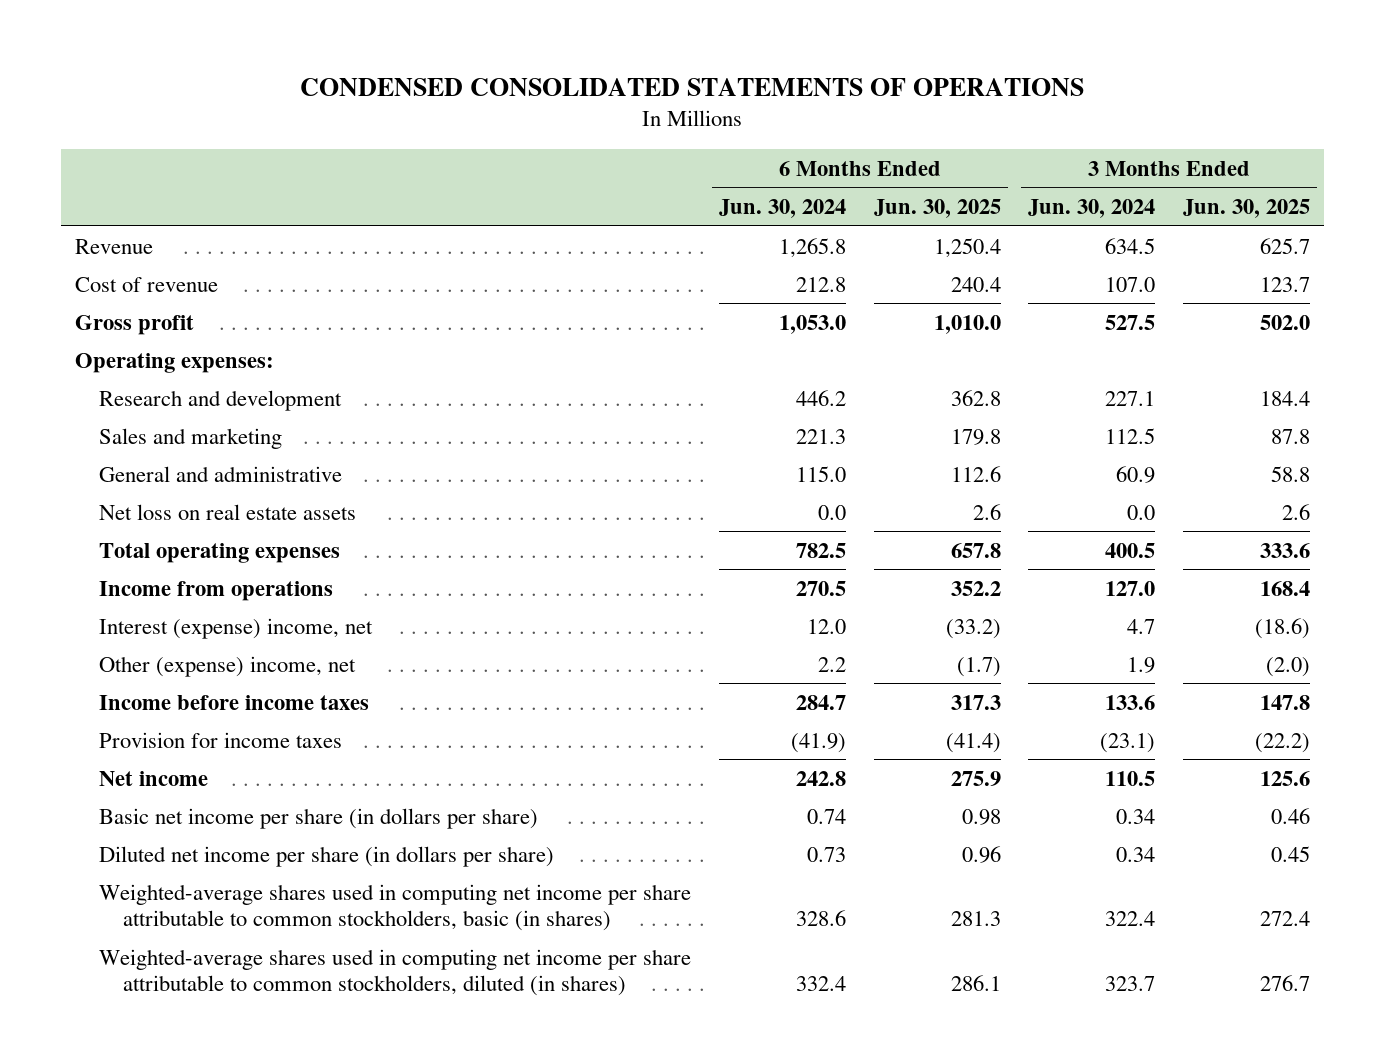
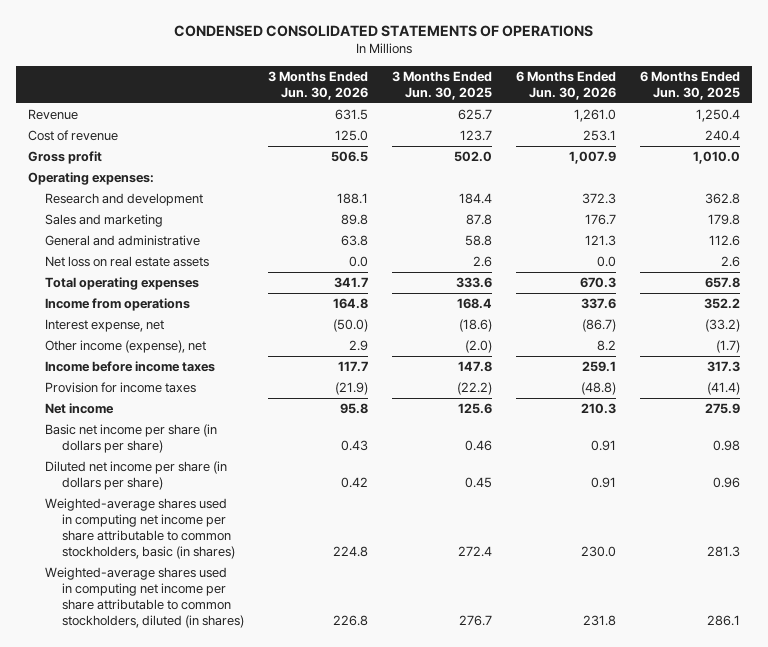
- | 6 Months Ended Jun. 30, 2024 | 6 Months Ended Jun. 30, 2025 | 3 Months Ended Jun. 30, 2024 | 3 Months Ended Jun. 30, 2025
+ | 3 Months Ended Jun. 30, 2026 | 3 Months Ended Jun. 30, 2025 | 6 Months Ended Jun. 30, 2026 | 6 Months Ended Jun. 30, 2025
- Interest (expense) income, net | 12.0 | (33.2) | 4.7 | (18.6)
- Other (expense) income, net | 2.2 | (1.7) | 1.9 | (2.0)
+ Interest expense, net | (50.0) | (18.6) | (86.7) | (33.2)
+ Other income (expense), net | 2.9 | (2.0) | 8.2 | (1.7)

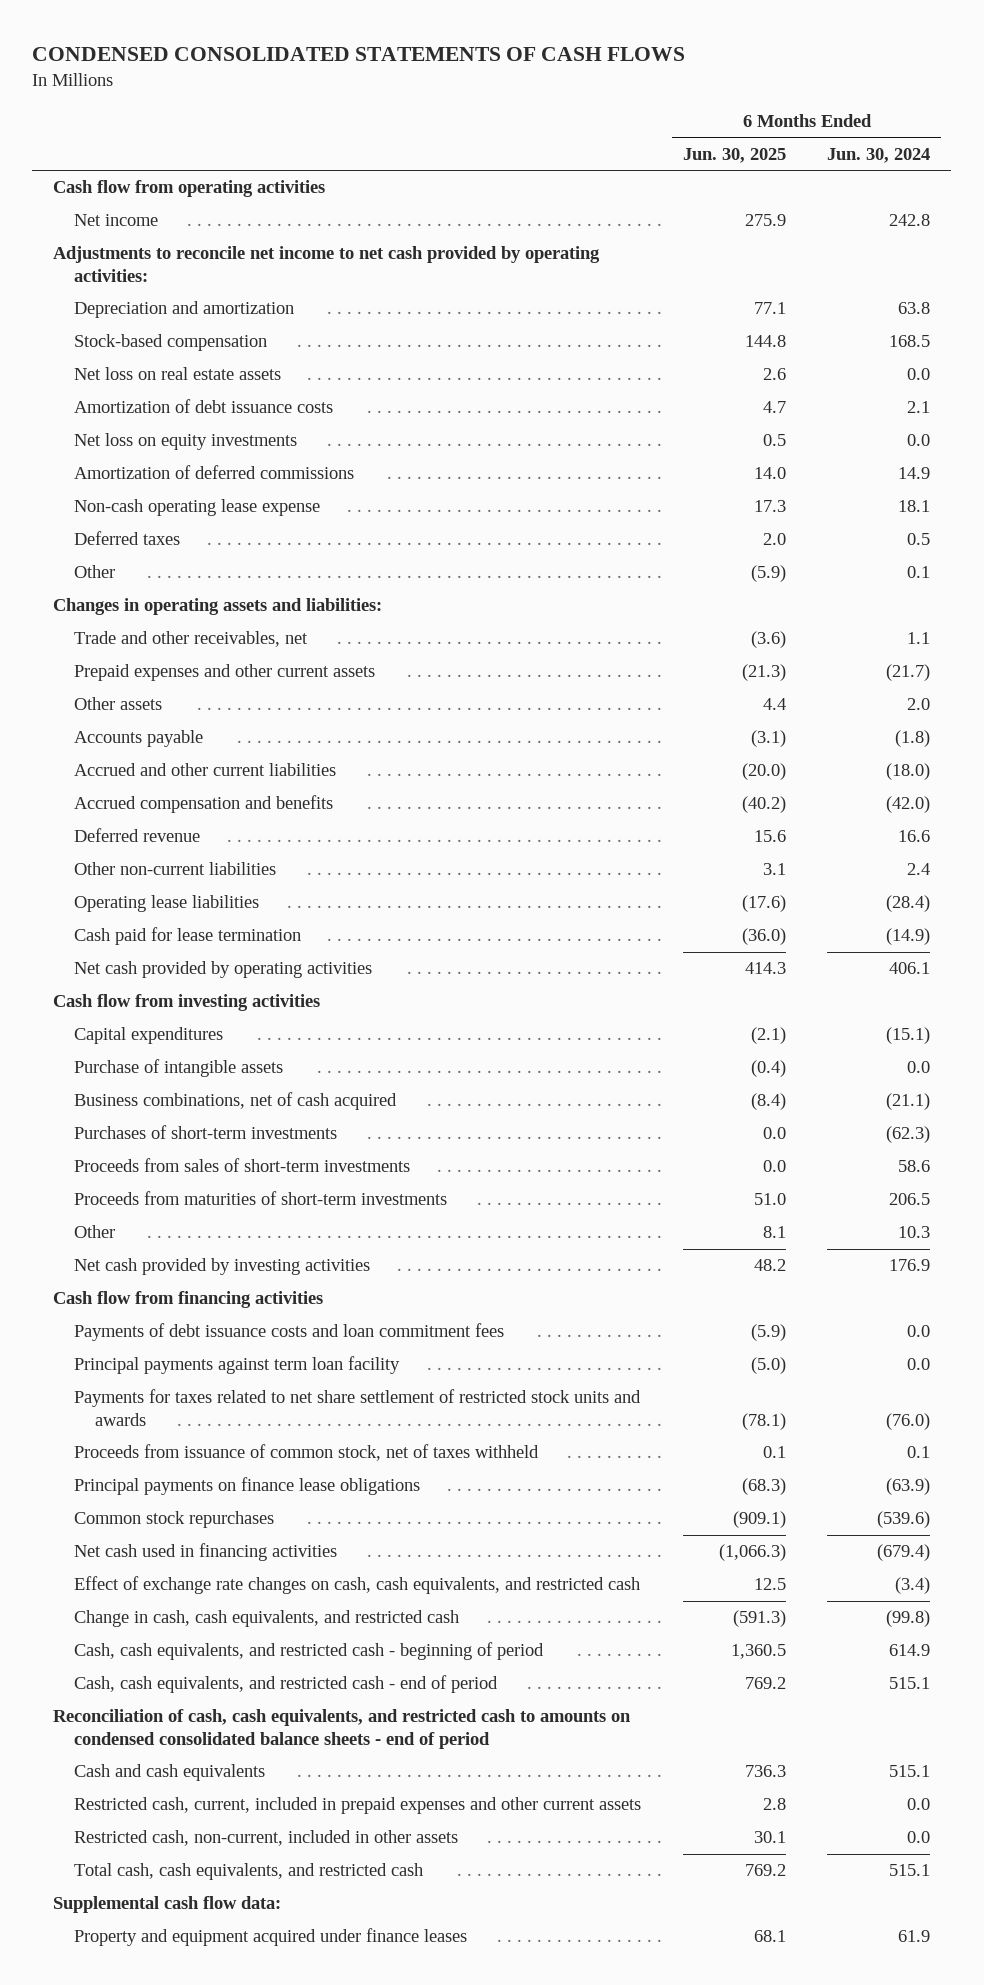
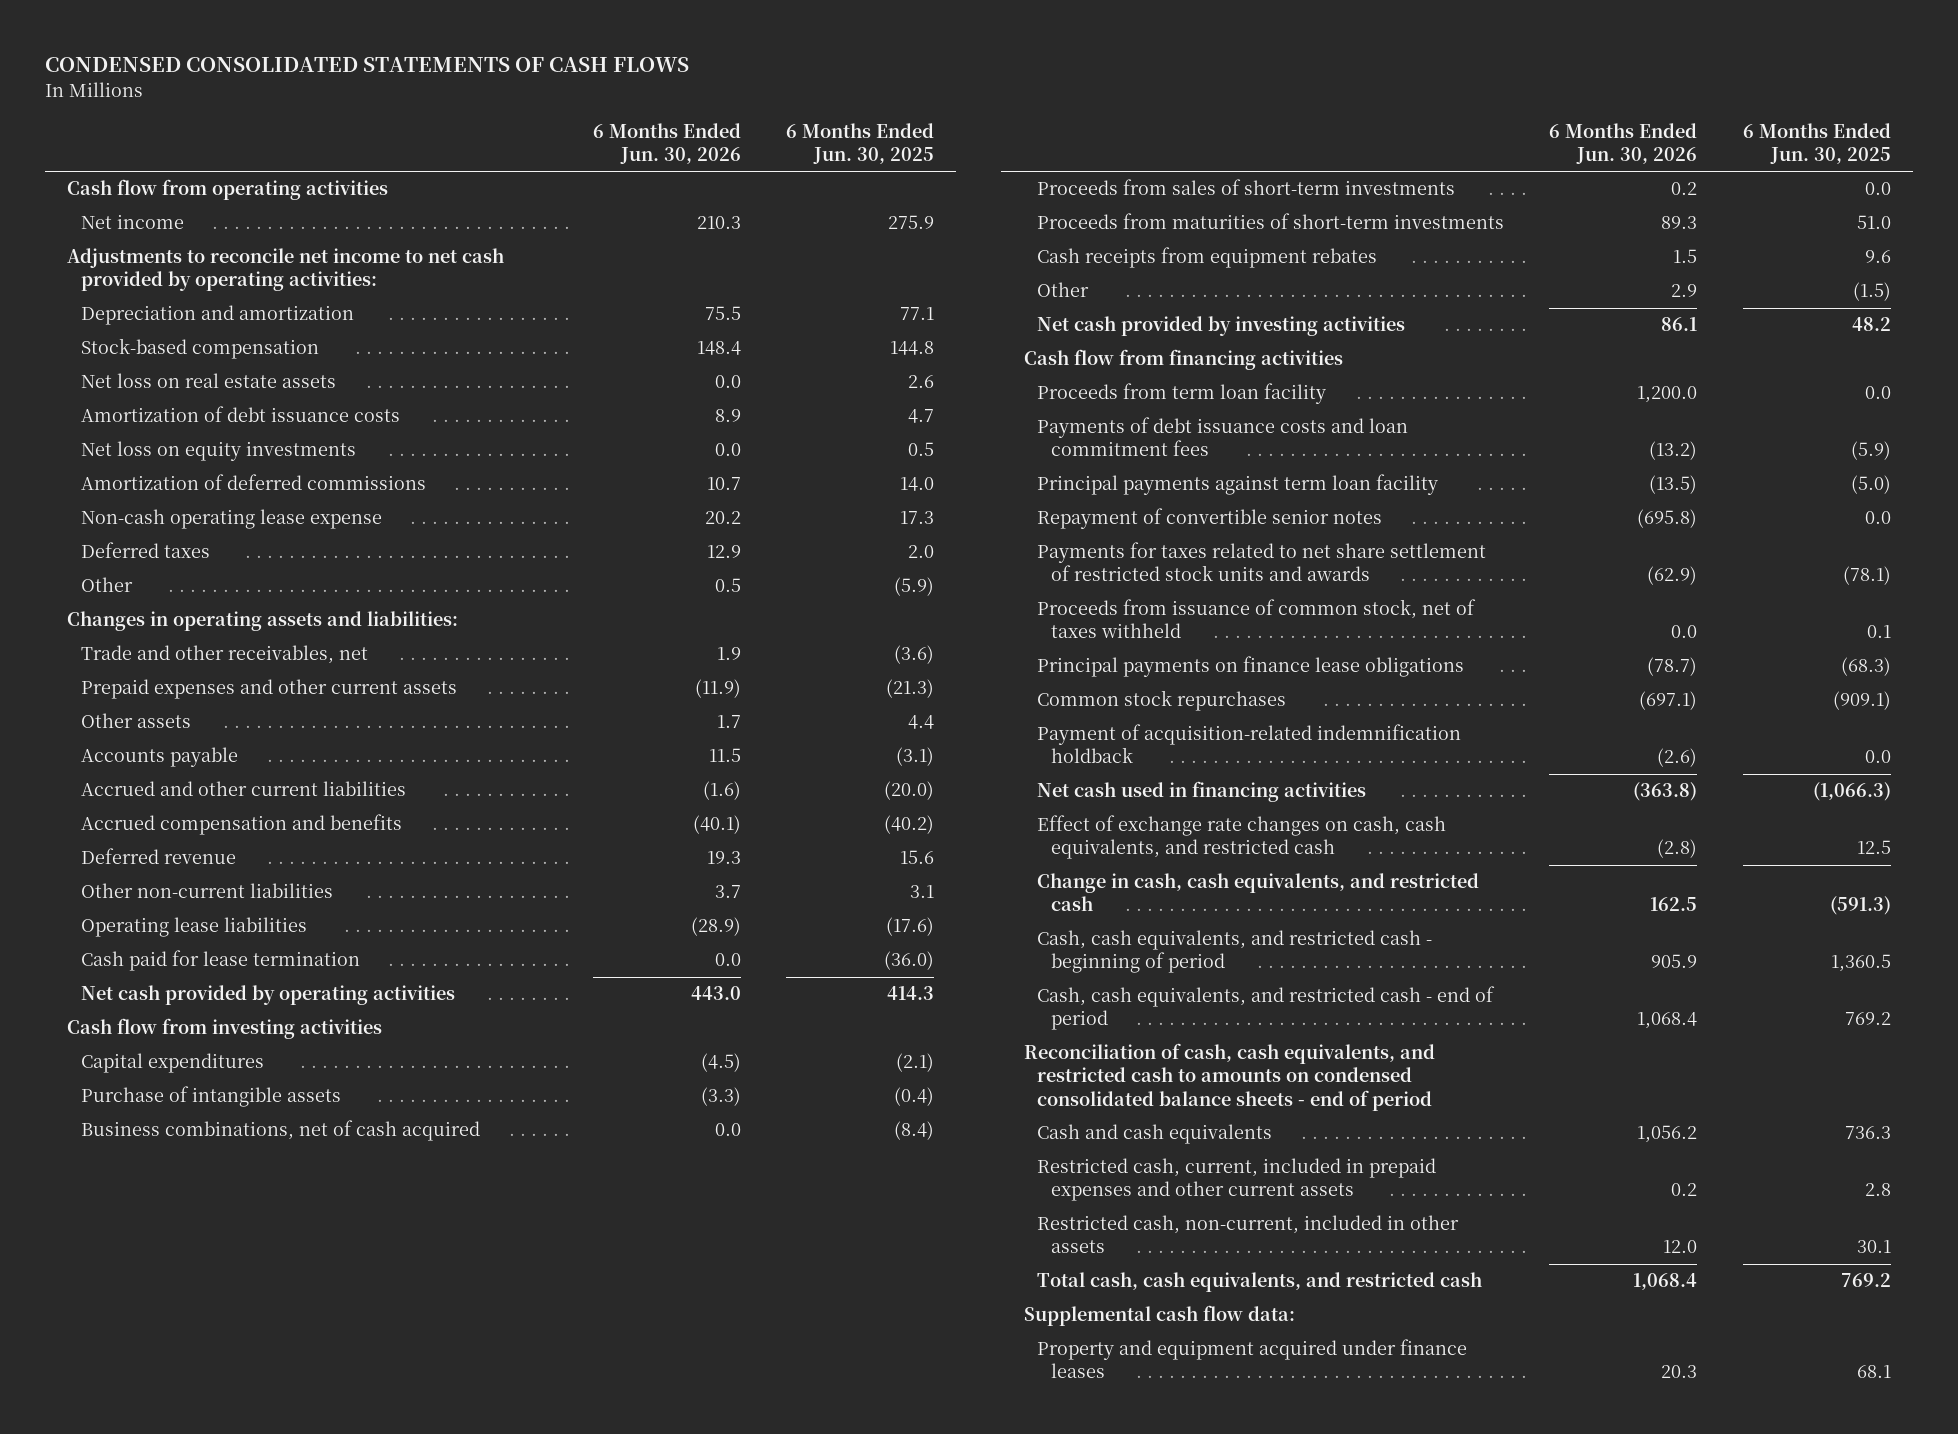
- | 6 Months Ended Jun. 30, 2025 | 6 Months Ended Jun. 30, 2024
+ | 6 Months Ended Jun. 30, 2026 | 6 Months Ended Jun. 30, 2025
- Purchases of short-term investments | 0.0 | (62.3)
- Other | 8.1 | 10.3
+ Cash receipts from equipment rebates | 1.5 | 9.6
+ Other | 2.9 | (1.5)
+ Proceeds from term loan facility | 1,200.0 | 0.0
+ Repayment of convertible senior notes | (695.8) | 0.0
+ Payment of acquisition-related indemnification holdback | (2.6) | 0.0

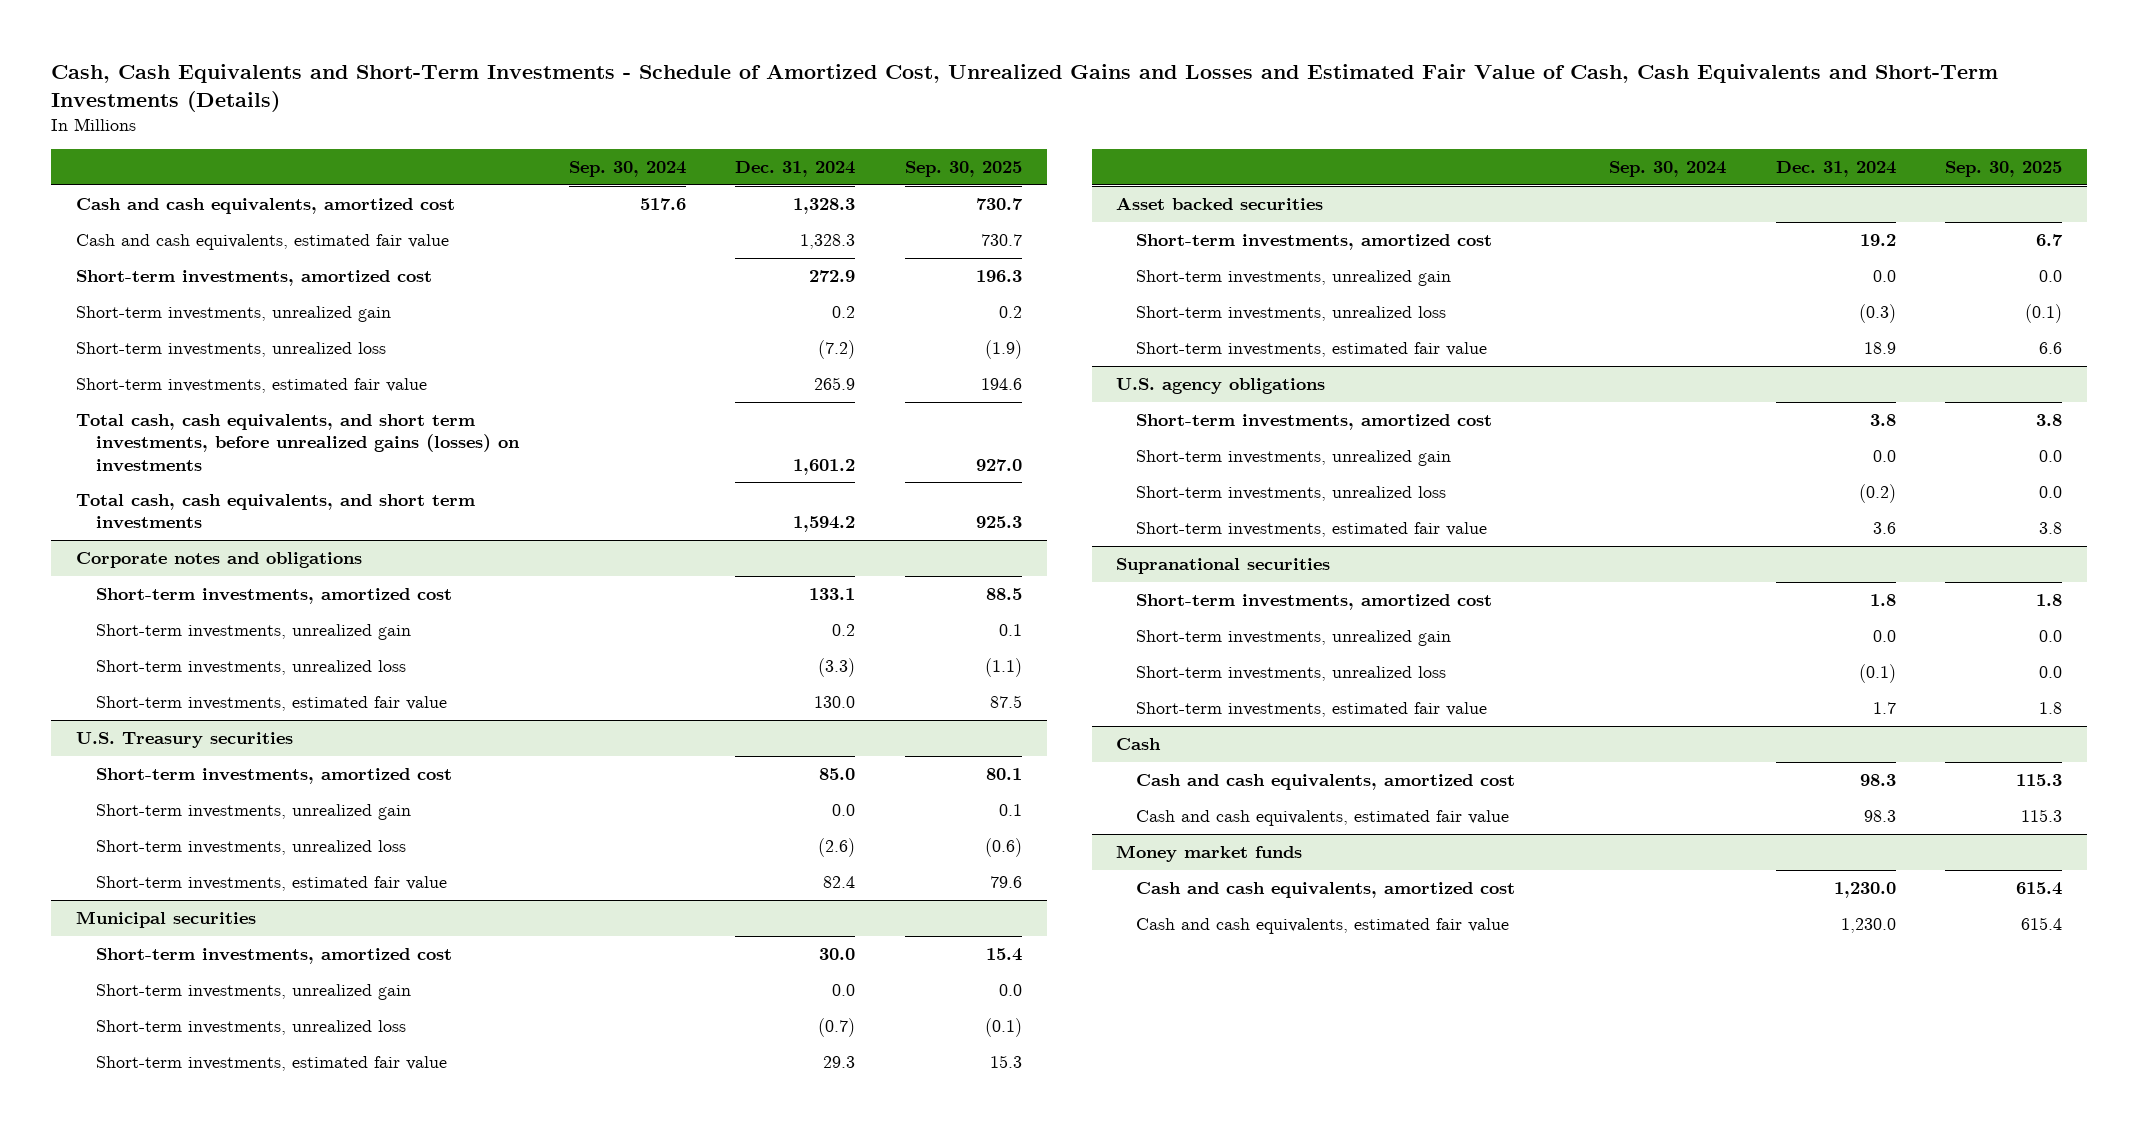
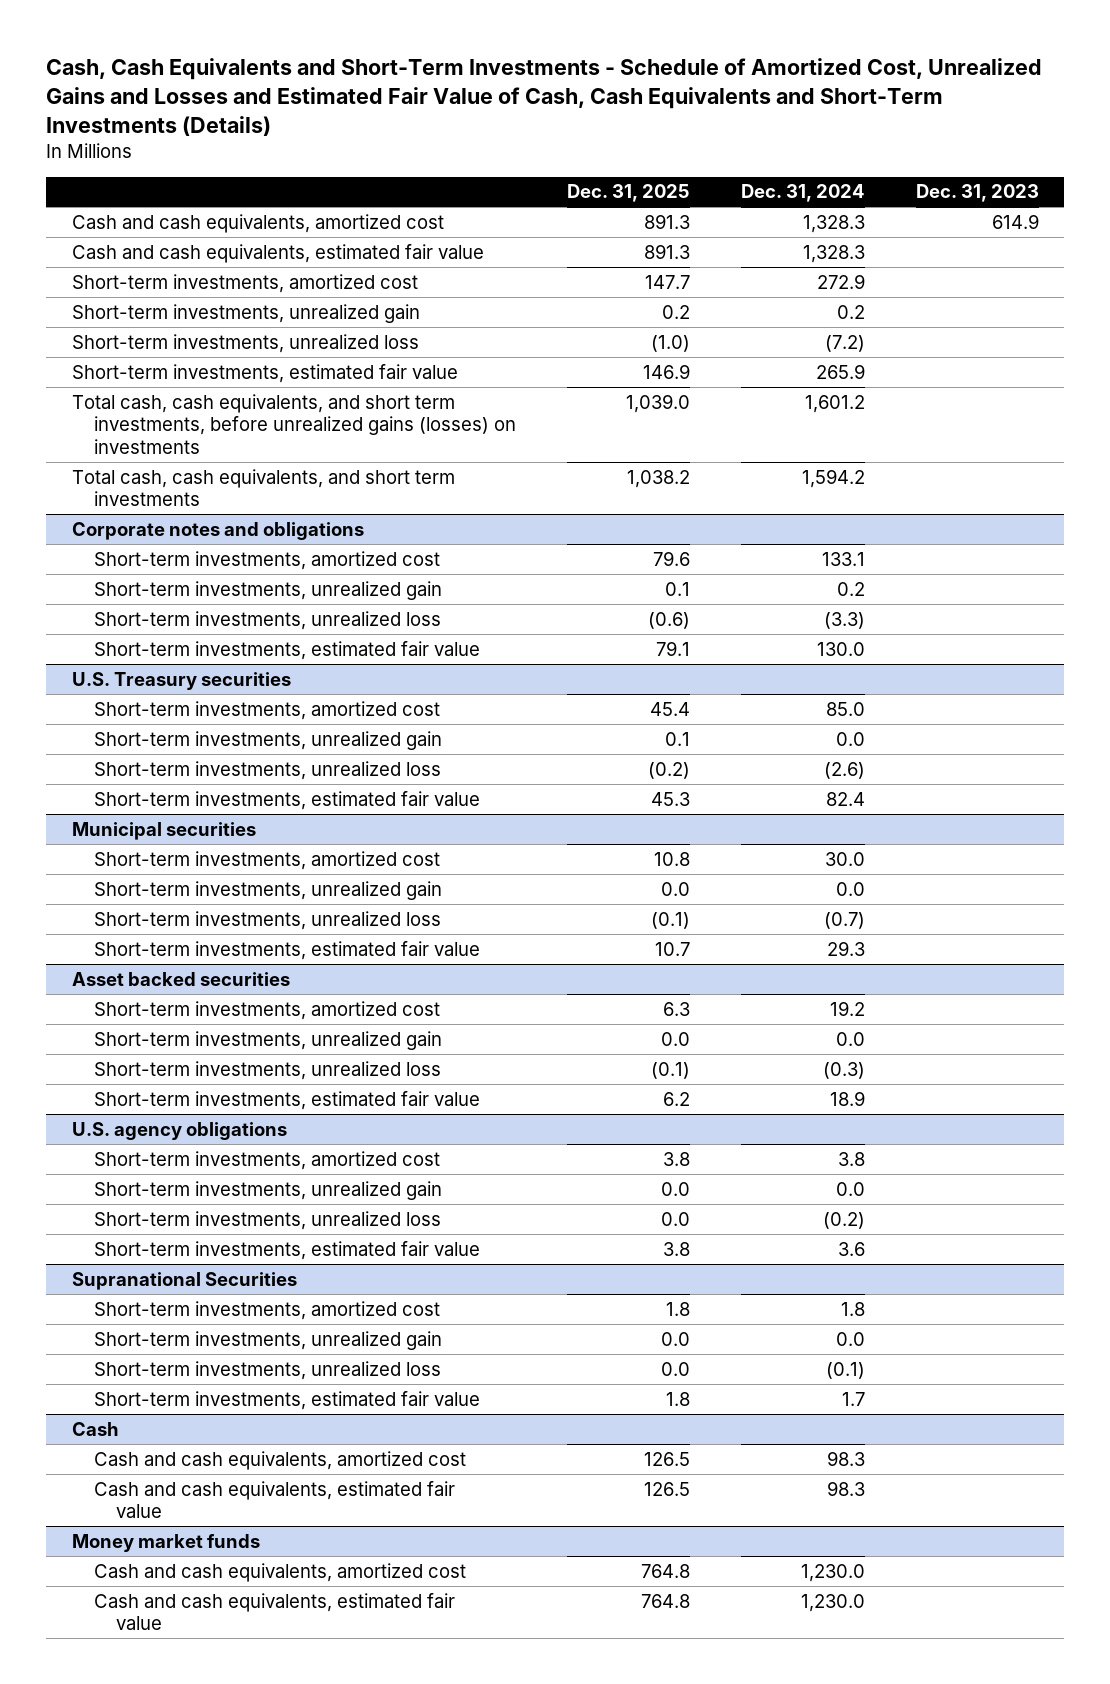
- | Sep. 30, 2024 | Dec. 31, 2024 | Sep. 30, 2025
+ | Dec. 31, 2025 | Dec. 31, 2024 | Dec. 31, 2023
- Supranational securities
+ Supranational Securities

